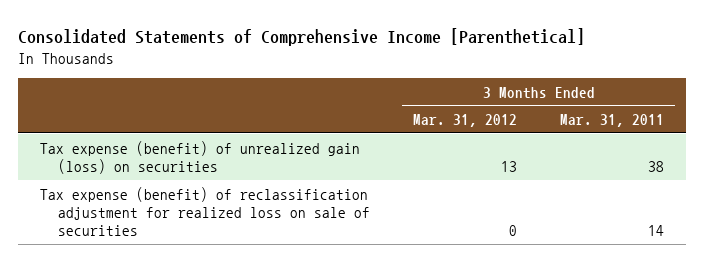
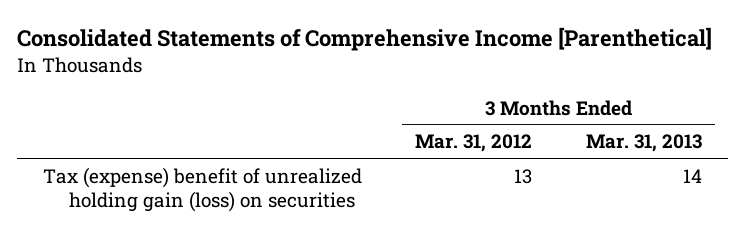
- | 3 Months Ended Mar. 31, 2012 | 3 Months Ended Mar. 31, 2011
+ | 3 Months Ended Mar. 31, 2012 | 3 Months Ended Mar. 31, 2013
- Tax expense (benefit) of unrealized gain (loss) on securities | 13 | 38
- Tax expense (benefit) of reclassification adjustment for realized loss on sale of securities | 0 | 14
+ Tax (expense) benefit of unrealized holding gain (loss) on securities | 13 | 14

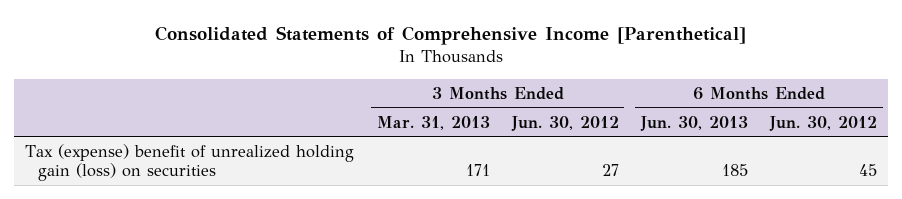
- | 3 Months Ended Mar. 31, 2012 | 3 Months Ended Mar. 31, 2013
+ | 3 Months Ended Mar. 31, 2013 | 3 Months Ended Jun. 30, 2012 | 6 Months Ended Jun. 30, 2013 | 6 Months Ended Jun. 30, 2012
- Tax (expense) benefit of unrealized holding gain (loss) on securities | 13 | 14
+ Tax (expense) benefit of unrealized holding gain (loss) on securities | 171 | 27 | 185 | 45

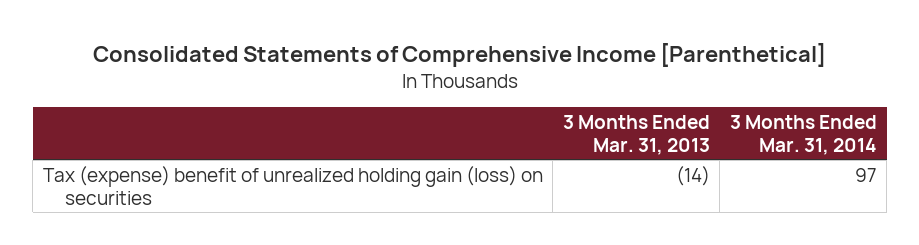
- | 3 Months Ended Mar. 31, 2013 | 3 Months Ended Jun. 30, 2012 | 6 Months Ended Jun. 30, 2013 | 6 Months Ended Jun. 30, 2012
+ | 3 Months Ended Mar. 31, 2013 | 3 Months Ended Mar. 31, 2014
- Tax (expense) benefit of unrealized holding gain (loss) on securities | 171 | 27 | 185 | 45
+ Tax (expense) benefit of unrealized holding gain (loss) on securities | (14) | 97

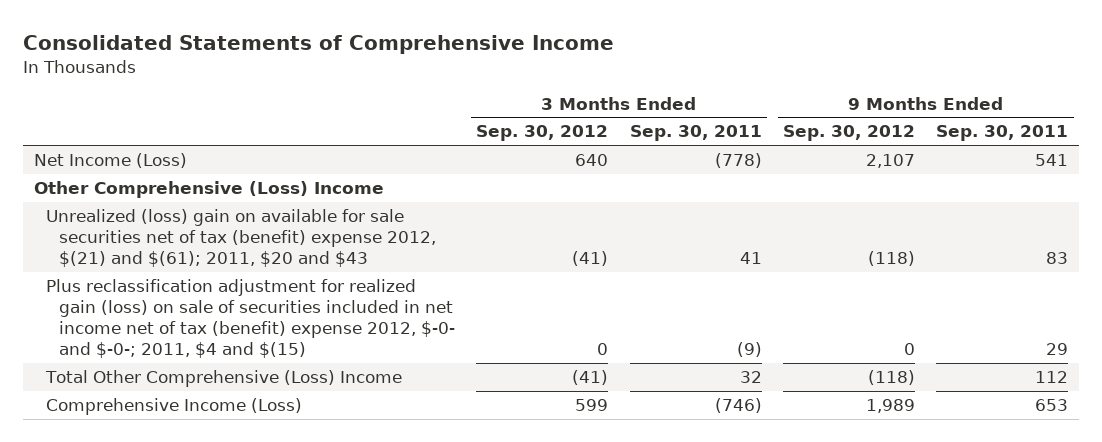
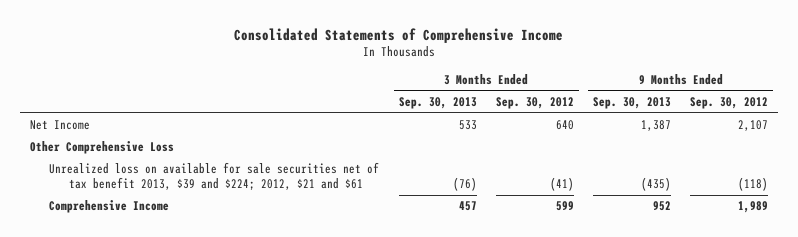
- | 3 Months Ended Sep. 30, 2012 | 3 Months Ended Sep. 30, 2011 | 9 Months Ended Sep. 30, 2012 | 9 Months Ended Sep. 30, 2011
+ | 3 Months Ended Sep. 30, 2013 | 3 Months Ended Sep. 30, 2012 | 9 Months Ended Sep. 30, 2013 | 9 Months Ended Sep. 30, 2012
- Net Income (Loss) | 640 | (778) | 2,107 | 541
- Other Comprehensive (Loss) Income
- Unrealized (loss) gain on available for sale securities net of tax (benefit) expense 2012, $(21) and $(61); 2011, $20 and $43 | (41) | 41 | (118) | 83
- Plus reclassification adjustment for realized gain (loss) on sale of securities included in net income net of tax (benefit) expense 2012, $-0- and $-0-; 2011, $4 and $(15) | 0 | (9) | 0 | 29
- Total Other Comprehensive (Loss) Income | (41) | 32 | (118) | 112
- Comprehensive Income (Loss) | 599 | (746) | 1,989 | 653
+ Net Income | 533 | 640 | 1,387 | 2,107
+ Other Comprehensive Loss
+ Unrealized loss on available for sale securities net of tax benefit 2013, $39 and $224; 2012, $21 and $61 | (76) | (41) | (435) | (118)
+ Comprehensive Income | 457 | 599 | 952 | 1,989

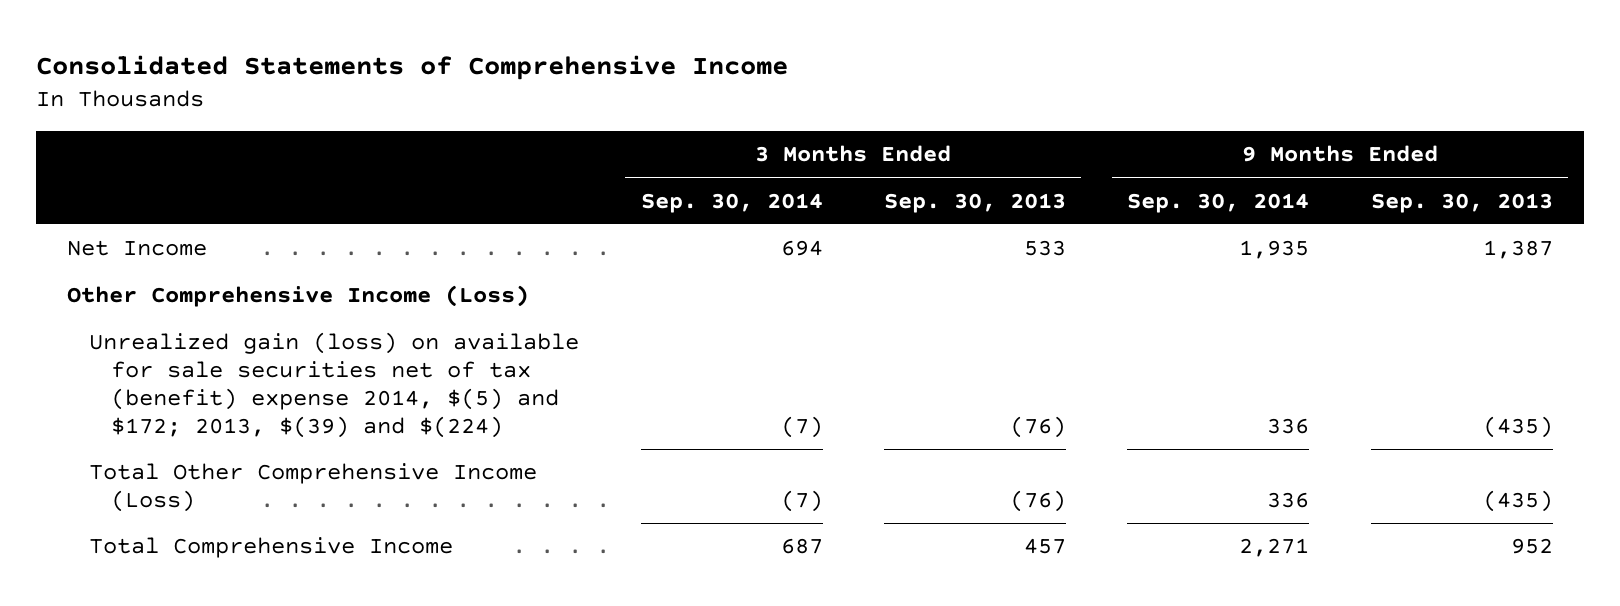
- | 3 Months Ended Sep. 30, 2013 | 3 Months Ended Sep. 30, 2012 | 9 Months Ended Sep. 30, 2013 | 9 Months Ended Sep. 30, 2012
+ | 3 Months Ended Sep. 30, 2014 | 3 Months Ended Sep. 30, 2013 | 9 Months Ended Sep. 30, 2014 | 9 Months Ended Sep. 30, 2013
- Other Comprehensive Loss
- Unrealized loss on available for sale securities net of tax benefit 2013, $39 and $224; 2012, $21 and $61 | (76) | (41) | (435) | (118)
- Comprehensive Income | 457 | 599 | 952 | 1,989
+ Other Comprehensive Income (Loss)
+ Unrealized gain (loss) on available for sale securities net of tax (benefit) expense 2014, $(5) and $172; 2013, $(39) and $(224) | (7) | (76) | 336 | (435)
+ Total Other Comprehensive Income (Loss) | (7) | (76) | 336 | (435)
+ Total Comprehensive Income | 687 | 457 | 2,271 | 952

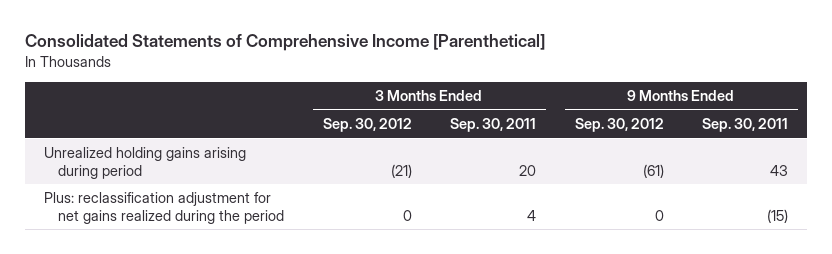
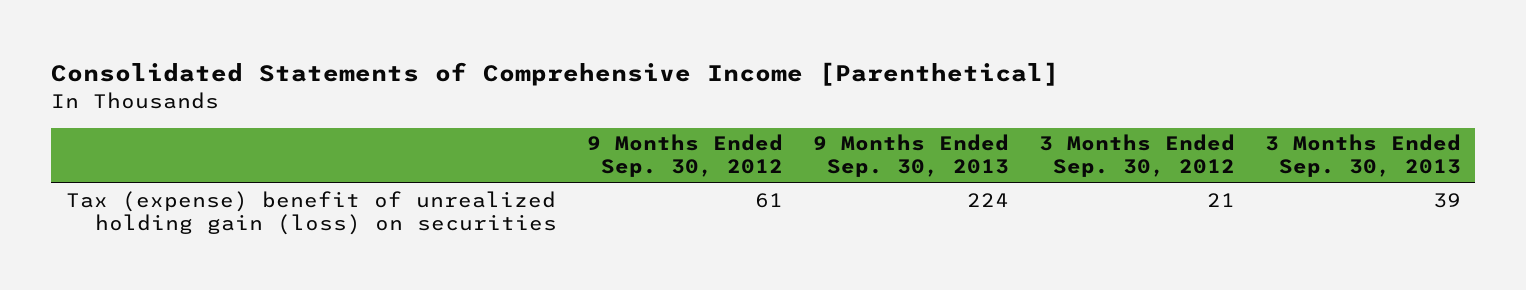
- | 3 Months Ended Sep. 30, 2012 | 3 Months Ended Sep. 30, 2011 | 9 Months Ended Sep. 30, 2012 | 9 Months Ended Sep. 30, 2011
+ | 9 Months Ended Sep. 30, 2012 | 9 Months Ended Sep. 30, 2013 | 3 Months Ended Sep. 30, 2012 | 3 Months Ended Sep. 30, 2013
- Unrealized holding gains arising during period | (21) | 20 | (61) | 43
- Plus: reclassification adjustment for net gains realized during the period | 0 | 4 | 0 | (15)
+ Tax (expense) benefit of unrealized holding gain (loss) on securities | 61 | 224 | 21 | 39

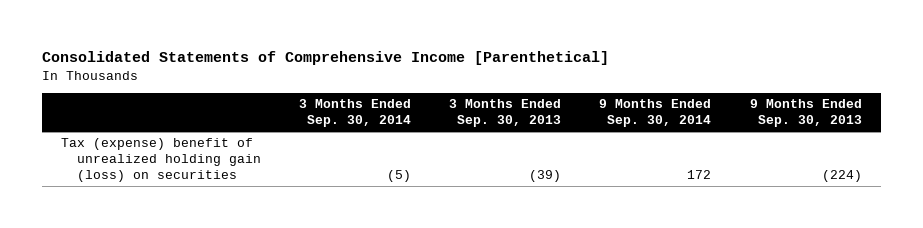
- | 9 Months Ended Sep. 30, 2012 | 9 Months Ended Sep. 30, 2013 | 3 Months Ended Sep. 30, 2012 | 3 Months Ended Sep. 30, 2013
+ | 3 Months Ended Sep. 30, 2014 | 3 Months Ended Sep. 30, 2013 | 9 Months Ended Sep. 30, 2014 | 9 Months Ended Sep. 30, 2013
- Tax (expense) benefit of unrealized holding gain (loss) on securities | 61 | 224 | 21 | 39
+ Tax (expense) benefit of unrealized holding gain (loss) on securities | (5) | (39) | 172 | (224)

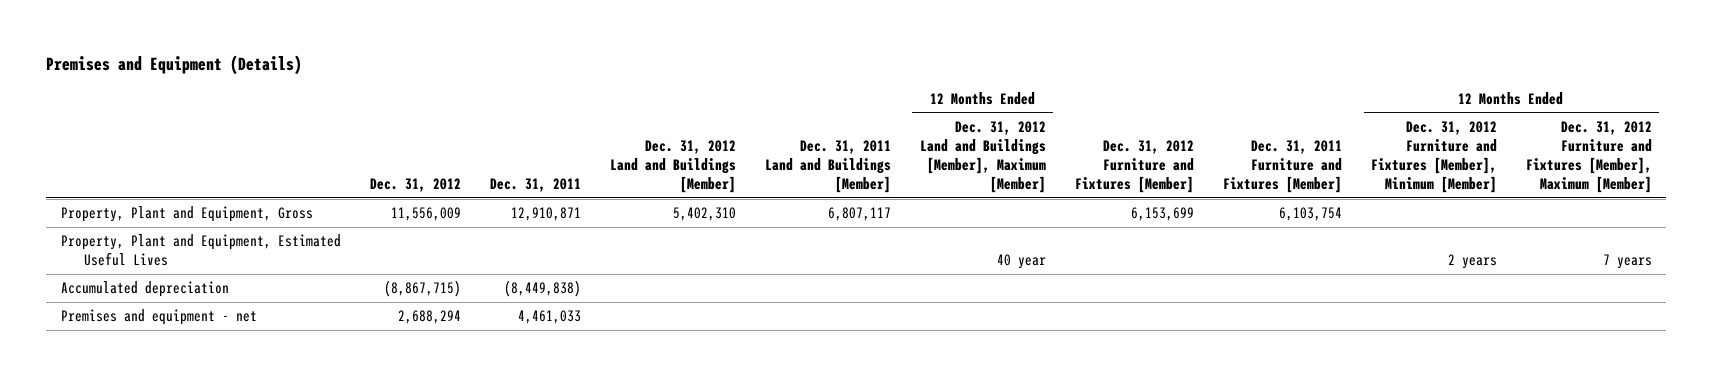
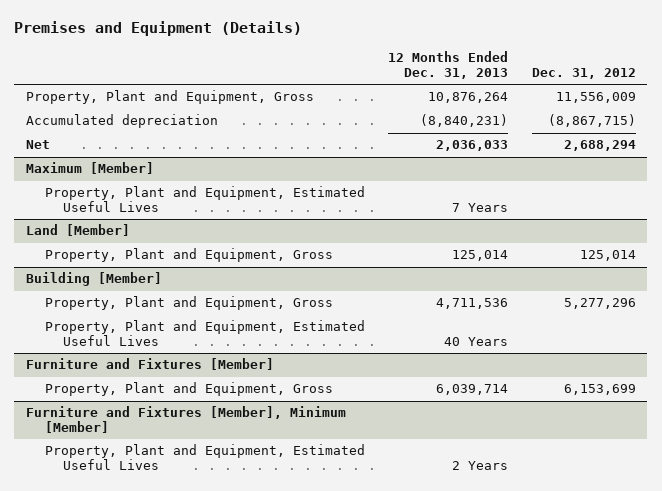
- | Dec. 31, 2012 | Dec. 31, 2011 | Dec. 31, 2012 Land and Buildings [Member] | Dec. 31, 2011 Land and Buildings [Member] | 12 Months Ended Dec. 31, 2012 Land and Buildings [Member], Maximum [Member] | Dec. 31, 2012 Furniture and Fixtures [Member] | Dec. 31, 2011 Furniture and Fixtures [Member] | 12 Months Ended Dec. 31, 2012 Furniture and Fixtures [Member], Minimum [Member] | 12 Months Ended Dec. 31, 2012 Furniture and Fixtures [Member], Maximum [Member]
+ | 12 Months Ended Dec. 31, 2013 | Dec. 31, 2012
- Property, Plant and Equipment, Estimated Useful Lives | | | | | 40 year | | | 2 years | 7 years
- Premises and equipment - net | 2,688,294 | 4,461,033 | | | | | | |
+ Net | 2,036,033 | 2,688,294
+ Maximum [Member]
+ Property, Plant and Equipment, Estimated Useful Lives | 7 Years |
+ Land [Member]
+ Property, Plant and Equipment, Gross | 125,014 | 125,014
+ Building [Member]
+ Property, Plant and Equipment, Gross | 4,711,536 | 5,277,296
+ Property, Plant and Equipment, Estimated Useful Lives | 40 Years |
+ Furniture and Fixtures [Member]
+ Property, Plant and Equipment, Gross | 6,039,714 | 6,153,699
+ Furniture and Fixtures [Member], Minimum [Member]
+ Property, Plant and Equipment, Estimated Useful Lives | 2 Years |

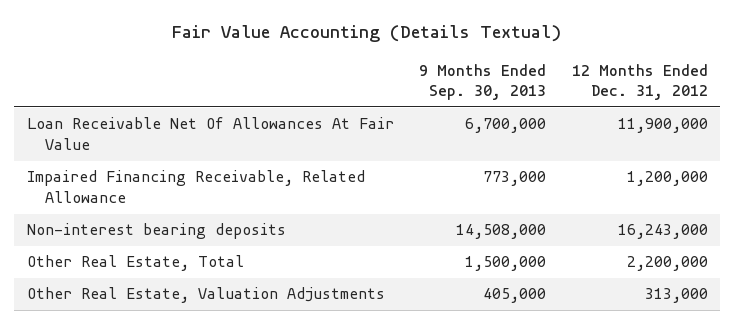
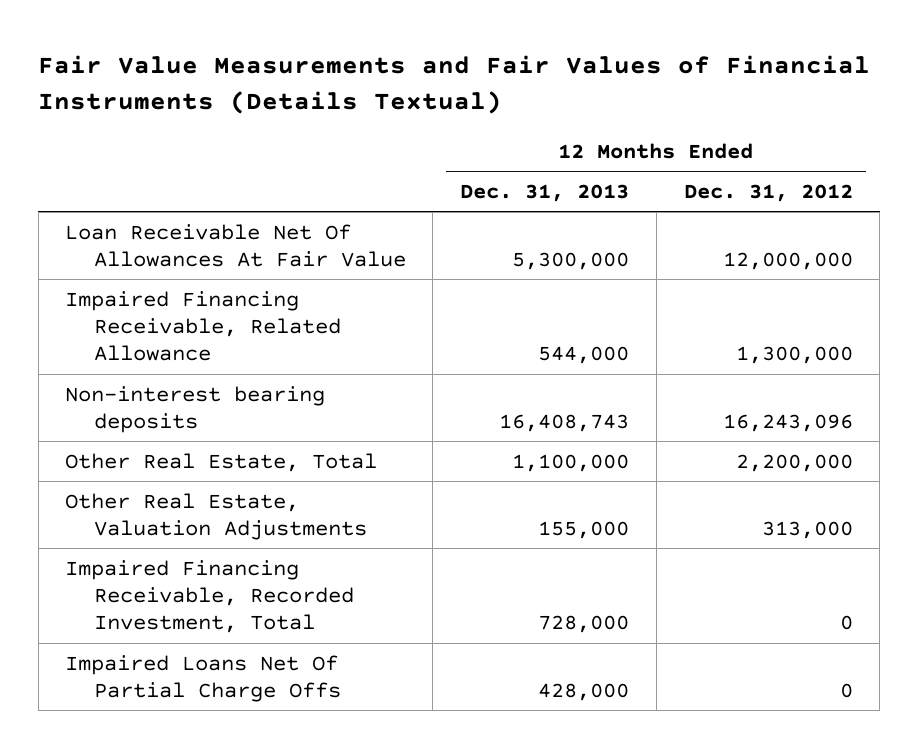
- Fair Value Accounting (Details Textual)
+ Fair Value Measurements and Fair Values of Financial Instruments (Details Textual)
- | 9 Months Ended Sep. 30, 2013 | 12 Months Ended Dec. 31, 2012
+ | 12 Months Ended Dec. 31, 2013 | 12 Months Ended Dec. 31, 2012
- Loan Receivable Net Of Allowances At Fair Value | 6,700,000 | 11,900,000
- Impaired Financing Receivable, Related Allowance | 773,000 | 1,200,000
- Non-interest bearing deposits | 14,508,000 | 16,243,000
+ Loan Receivable Net Of Allowances At Fair Value | 5,300,000 | 12,000,000
+ Impaired Financing Receivable, Related Allowance | 544,000 | 1,300,000
+ Non-interest bearing deposits | 16,408,743 | 16,243,096
+ Impaired Financing Receivable, Recorded Investment, Total | 728,000 | 0
+ Impaired Loans Net Of Partial Charge Offs | 428,000 | 0

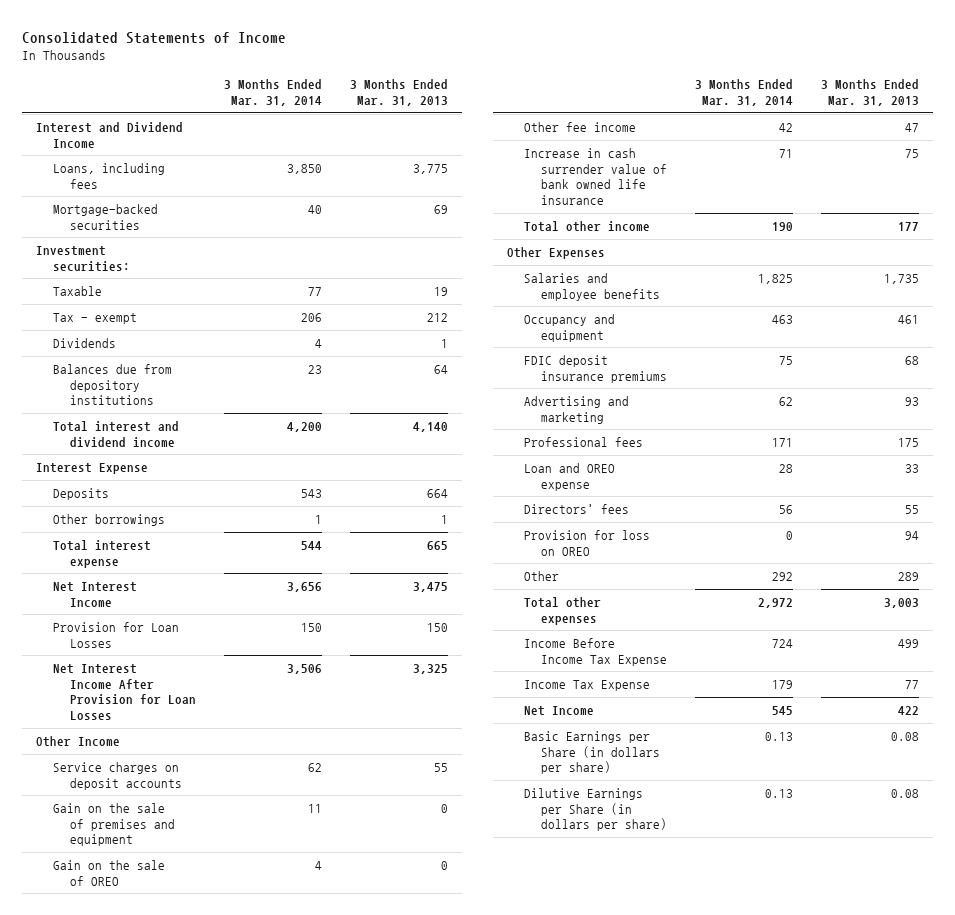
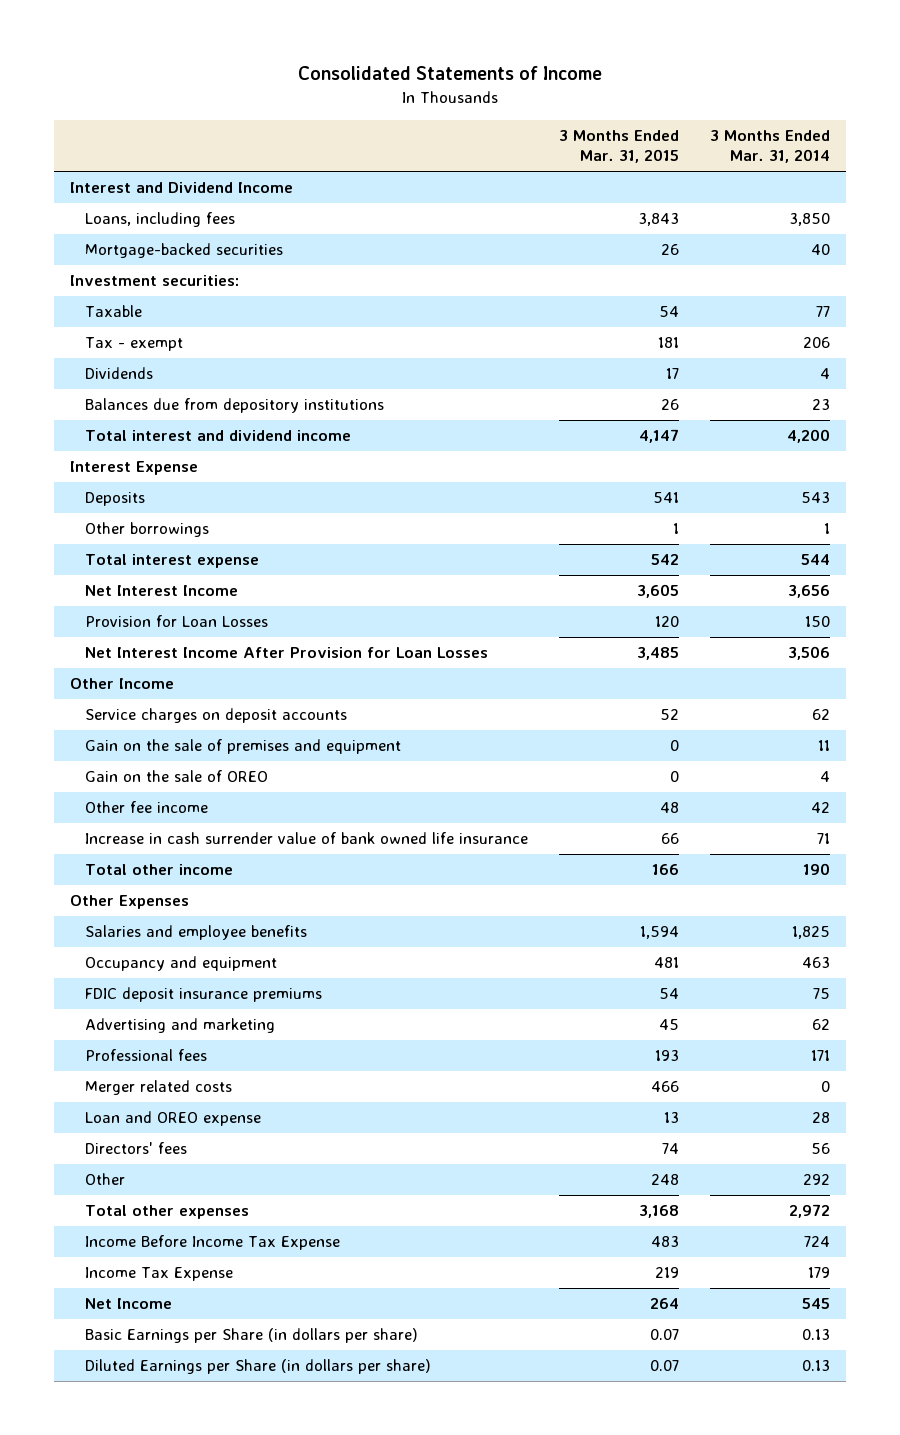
- | 3 Months Ended Mar. 31, 2014 | 3 Months Ended Mar. 31, 2013
+ | 3 Months Ended Mar. 31, 2015 | 3 Months Ended Mar. 31, 2014
+ Merger related costs | 466 | 0
- Provision for loss on OREO | 0 | 94
- Dilutive Earnings per Share (in dollars per share) | 0.13 | 0.08
+ Diluted Earnings per Share (in dollars per share) | 0.07 | 0.13

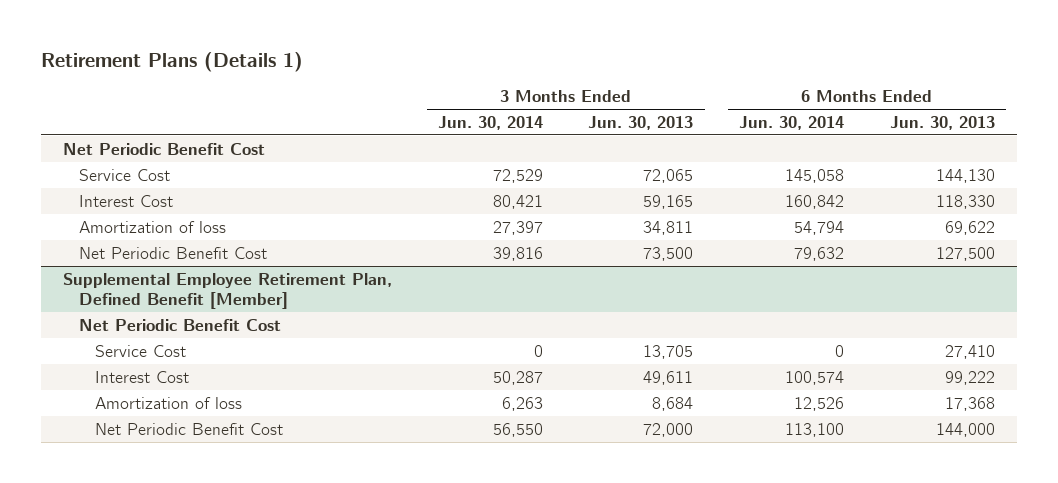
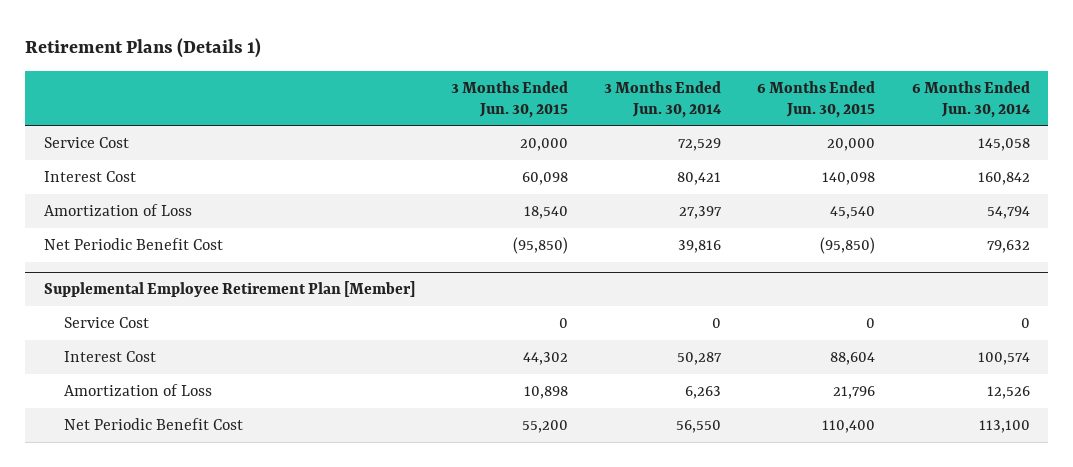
- | 3 Months Ended Jun. 30, 2014 | 3 Months Ended Jun. 30, 2013 | 6 Months Ended Jun. 30, 2014 | 6 Months Ended Jun. 30, 2013
+ | 3 Months Ended Jun. 30, 2015 | 3 Months Ended Jun. 30, 2014 | 6 Months Ended Jun. 30, 2015 | 6 Months Ended Jun. 30, 2014
- Net Periodic Benefit Cost
- Amortization of loss | 27,397 | 34,811 | 54,794 | 69,622
+ Amortization of Loss | 18,540 | 27,397 | 45,540 | 54,794
- Supplemental Employee Retirement Plan, Defined Benefit [Member]
- Net Periodic Benefit Cost
+ Supplemental Employee Retirement Plan [Member]
- Amortization of loss | 6,263 | 8,684 | 12,526 | 17,368
+ Amortization of Loss | 10,898 | 6,263 | 21,796 | 12,526

